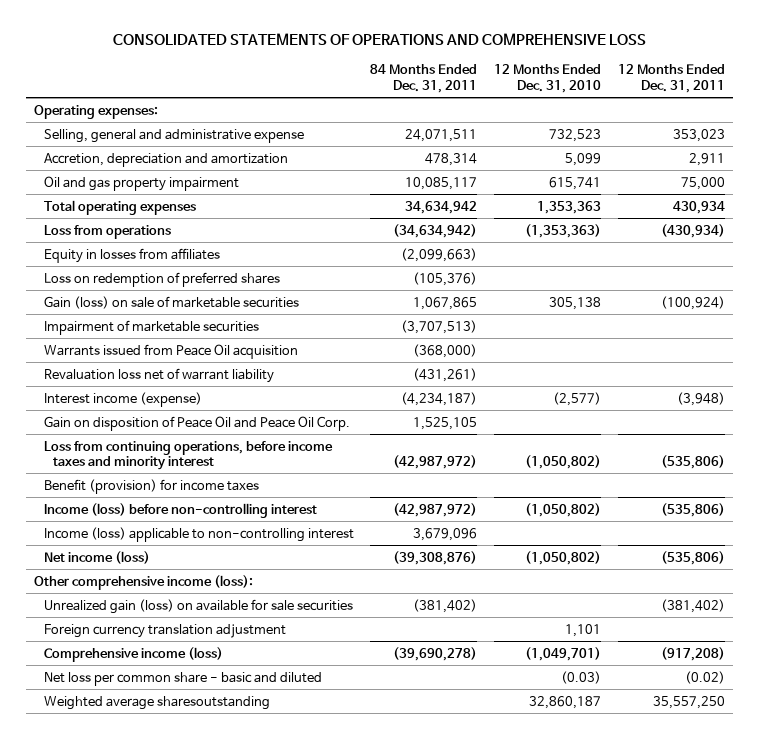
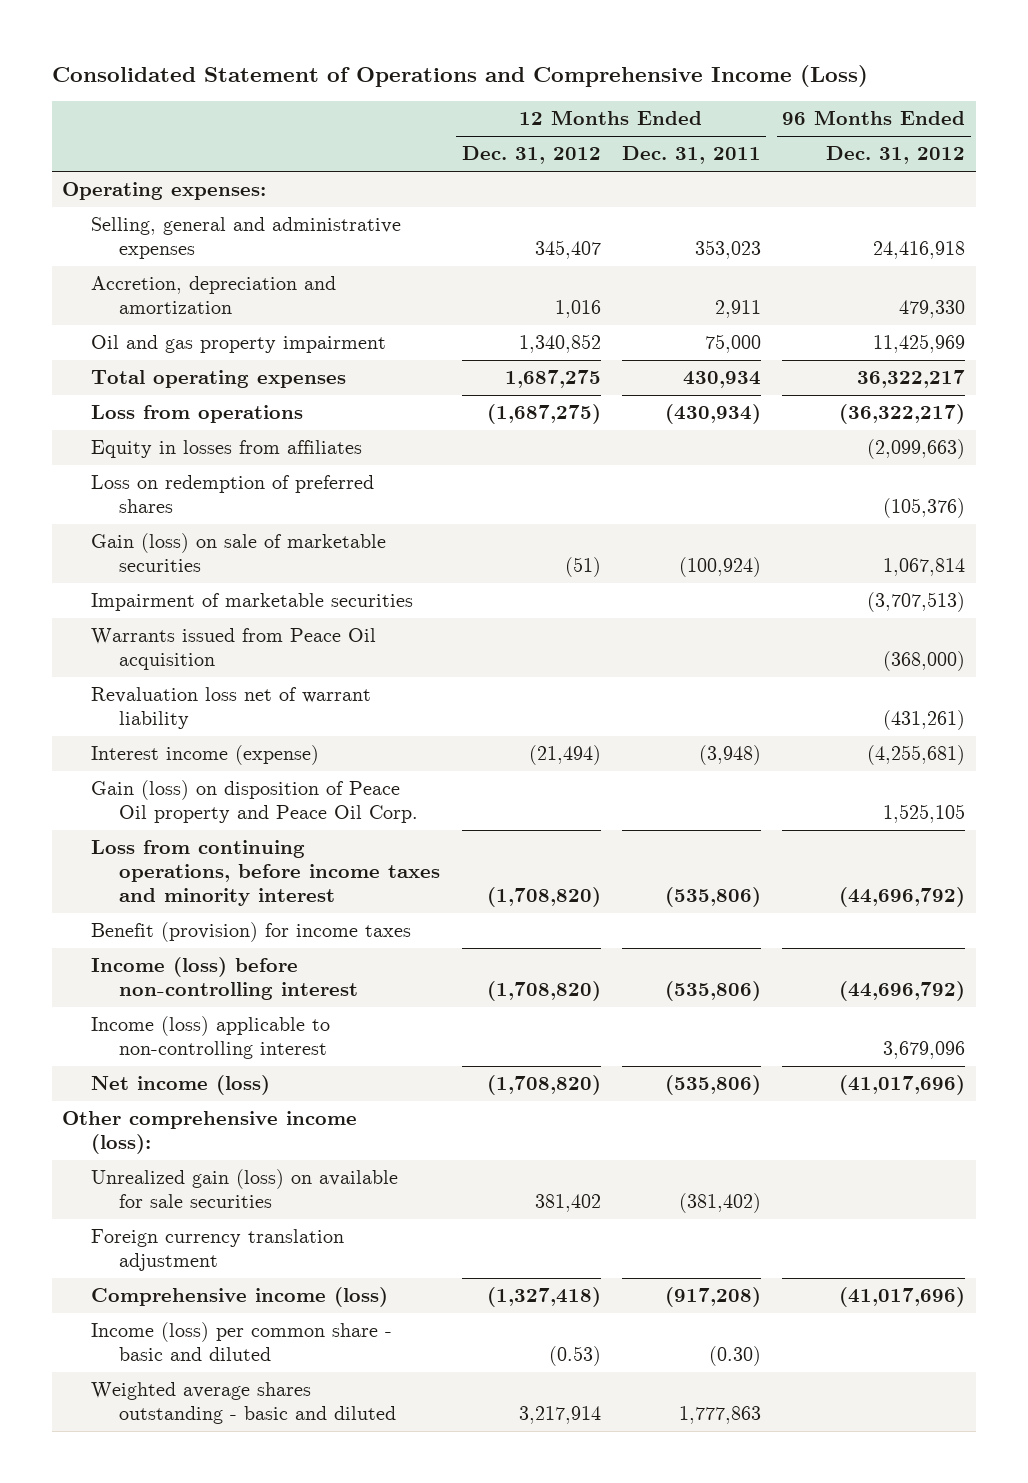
- CONSOLIDATED STATEMENTS OF OPERATIONS AND COMPREHENSIVE LOSS
+ Consolidated Statement of Operations and Comprehensive Income (Loss)
- | 84 Months Ended Dec. 31, 2011 | 12 Months Ended Dec. 31, 2010 | 12 Months Ended Dec. 31, 2011
+ | 12 Months Ended Dec. 31, 2012 | 12 Months Ended Dec. 31, 2011 | 96 Months Ended Dec. 31, 2012
- Selling, general and administrative expense | 24,071,511 | 732,523 | 353,023
+ Selling, general and administrative expenses | 345,407 | 353,023 | 24,416,918
- Gain on disposition of Peace Oil and Peace Oil Corp. | 1,525,105 | |
+ Gain (loss) on disposition of Peace Oil property and Peace Oil Corp. | | | 1,525,105
- Net loss per common share - basic and diluted | | (0.03) | (0.02)
- Weighted average sharesoutstanding | | 32,860,187 | 35,557,250
+ Income (loss) per common share - basic and diluted | (0.53) | (0.30) |
+ Weighted average shares outstanding - basic and diluted | 3,217,914 | 1,777,863 |

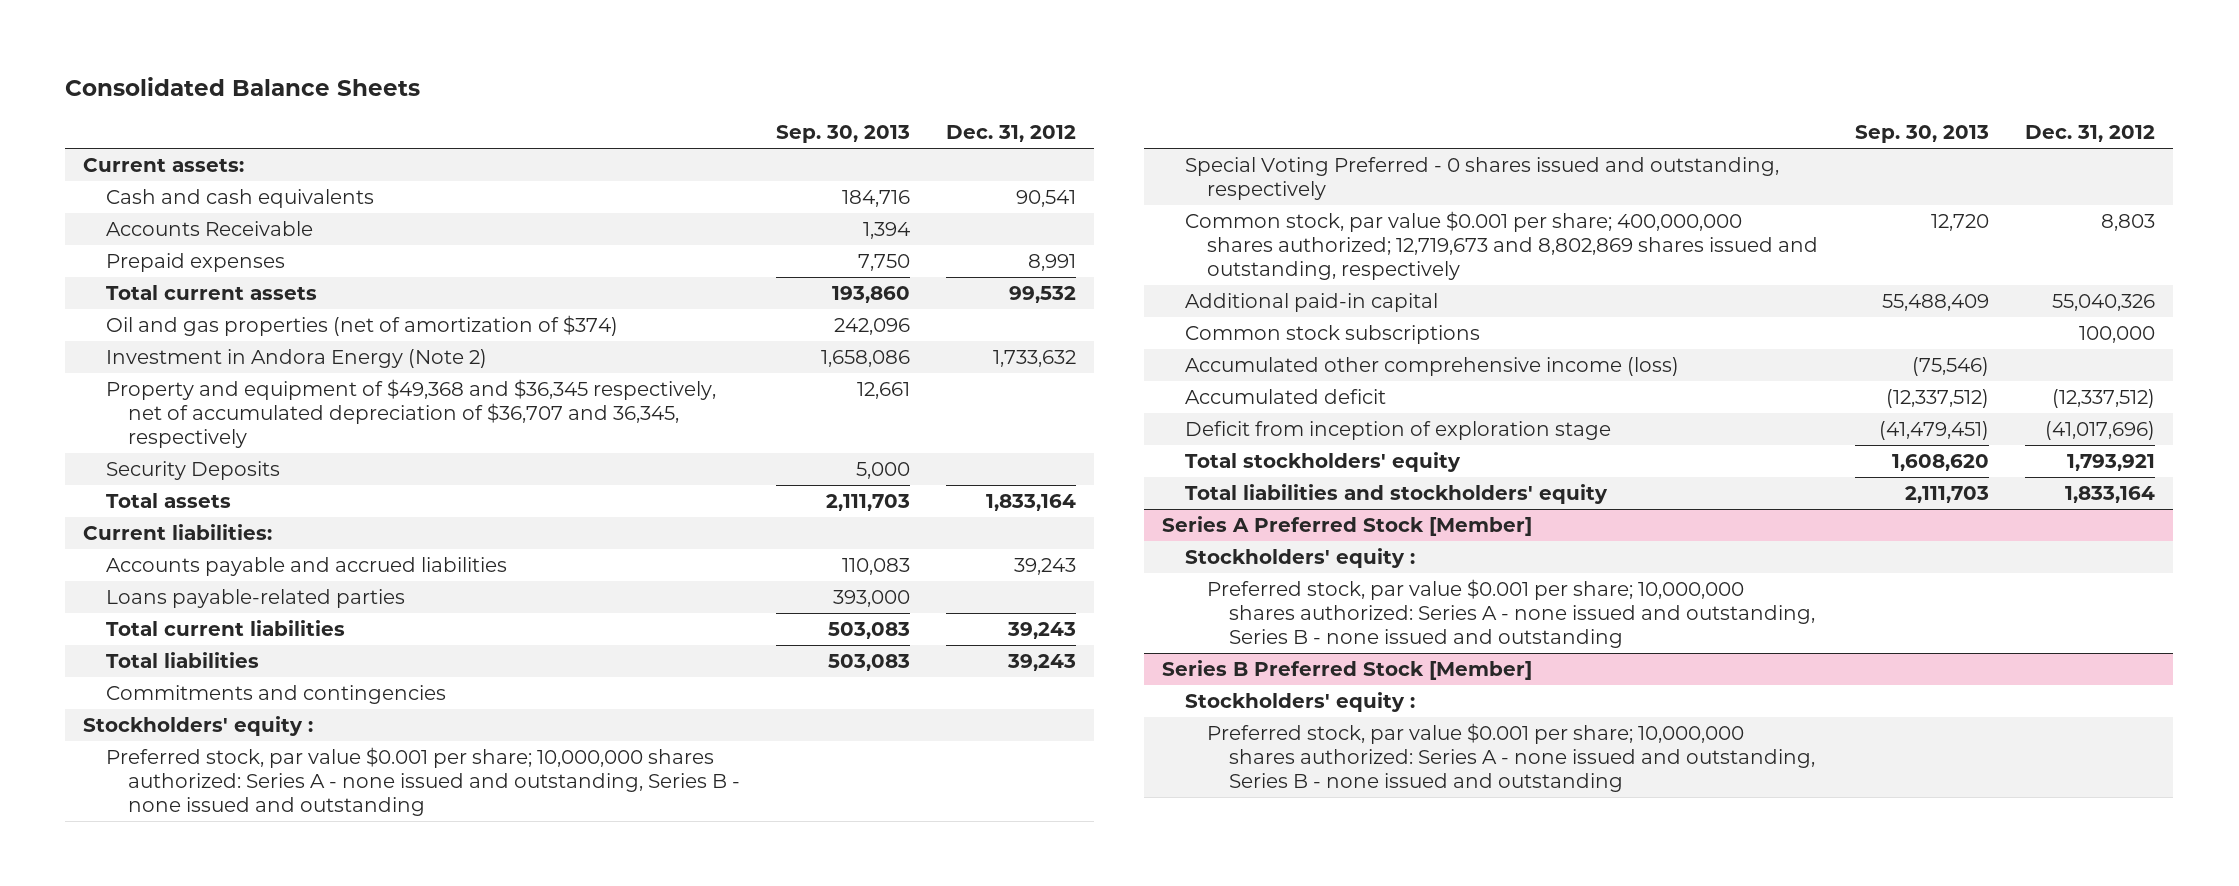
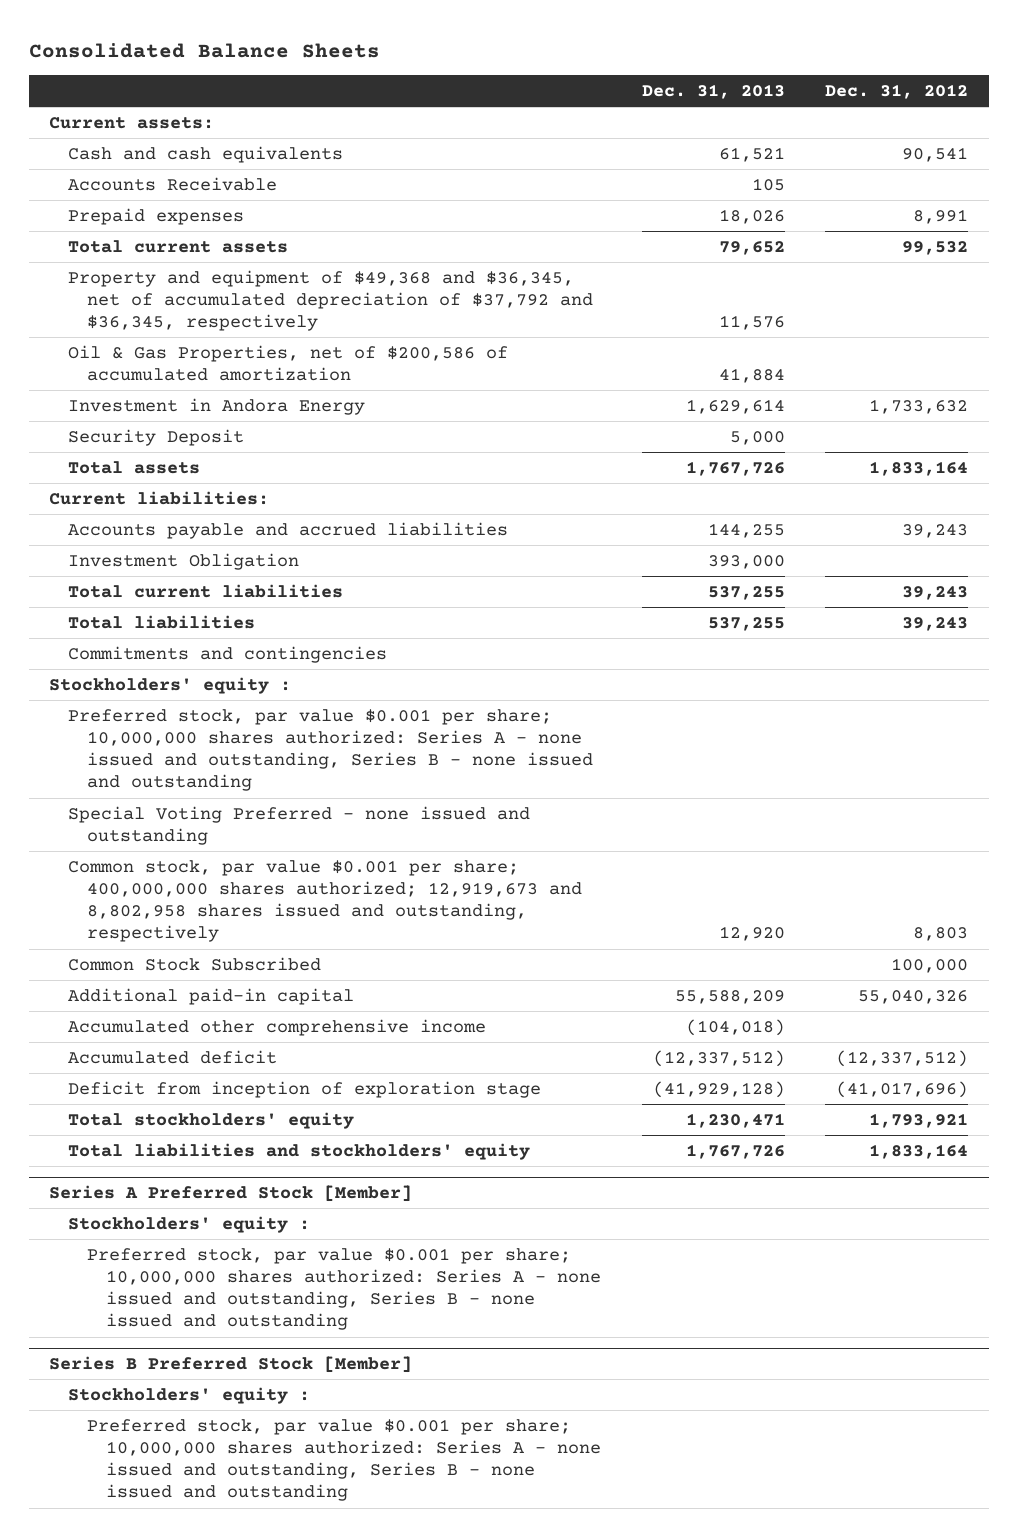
- | Sep. 30, 2013 | Dec. 31, 2012
+ | Dec. 31, 2013 | Dec. 31, 2012
- Oil and gas properties (net of amortization of $374) | 242,096 |
- Investment in Andora Energy (Note 2) | 1,658,086 | 1,733,632
- Property and equipment of $49,368 and $36,345 respectively, net of accumulated depreciation of $36,707 and 36,345, respectively | 12,661 |
- Security Deposits | 5,000 |
+ Property and equipment of $49,368 and $36,345, net of accumulated depreciation of $37,792 and $36,345, respectively | 11,576 |
+ Oil & Gas Properties, net of $200,586 of accumulated amortization | 41,884 |
+ Investment in Andora Energy | 1,629,614 | 1,733,632
+ Security Deposit | 5,000 |
- Loans payable-related parties | 393,000 |
+ Investment Obligation | 393,000 |
- Special Voting Preferred - 0 shares issued and outstanding, respectively
- Common stock, par value $0.001 per share; 400,000,000 shares authorized; 12,719,673 and 8,802,869 shares issued and outstanding, respectively | 12,720 | 8,803
+ Special Voting Preferred - none issued and outstanding
+ Common stock, par value $0.001 per share; 400,000,000 shares authorized; 12,919,673 and 8,802,958 shares issued and outstanding, respectively | 12,920 | 8,803
+ Common Stock Subscribed | | 100,000
- Common stock subscriptions | | 100,000
- Accumulated other comprehensive income (loss) | (75,546) |
+ Accumulated other comprehensive income | (104,018) |

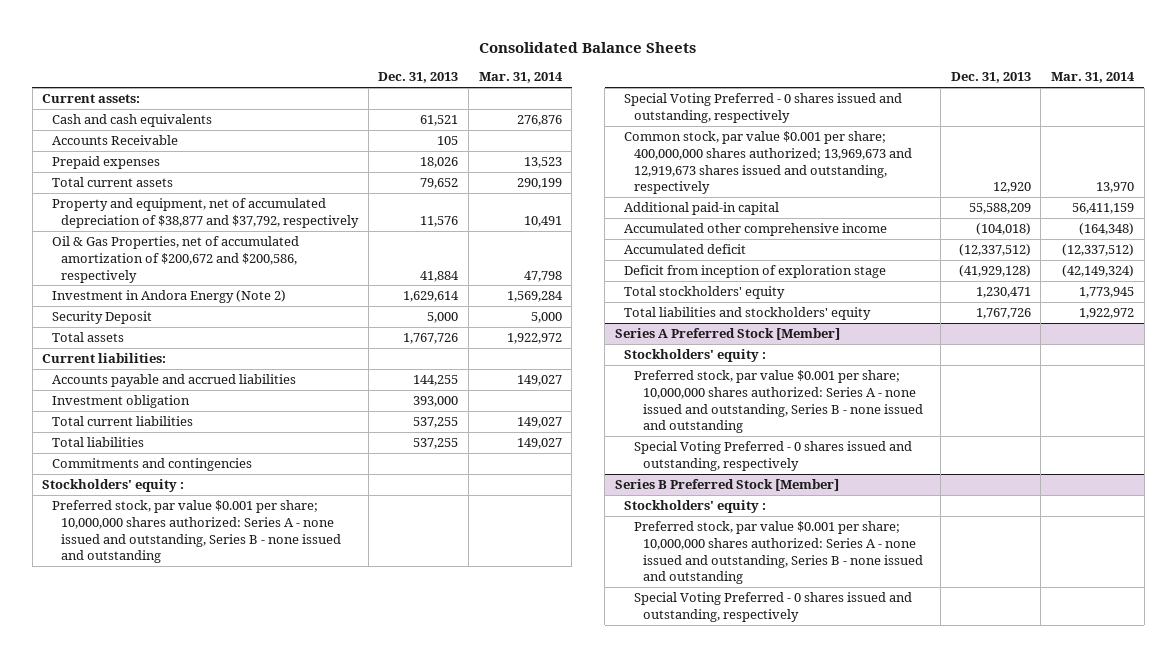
- | Dec. 31, 2013 | Dec. 31, 2012
+ | Dec. 31, 2013 | Mar. 31, 2014
- Property and equipment of $49,368 and $36,345, net of accumulated depreciation of $37,792 and $36,345, respectively | 11,576 |
- Oil & Gas Properties, net of $200,586 of accumulated amortization | 41,884 |
- Investment in Andora Energy | 1,629,614 | 1,733,632
+ Property and equipment, net of accumulated depreciation of $38,877 and $37,792, respectively | 11,576 | 10,491
+ Oil & Gas Properties, net of accumulated amortization of $200,672 and $200,586, respectively | 41,884 | 47,798
+ Investment in Andora Energy (Note 2) | 1,629,614 | 1,569,284
- Investment Obligation | 393,000 |
+ Investment obligation | 393,000 |
- Special Voting Preferred - none issued and outstanding
- Common stock, par value $0.001 per share; 400,000,000 shares authorized; 12,919,673 and 8,802,958 shares issued and outstanding, respectively | 12,920 | 8,803
- Common Stock Subscribed | | 100,000
+ Special Voting Preferred - 0 shares issued and outstanding, respectively
+ Common stock, par value $0.001 per share; 400,000,000 shares authorized; 13,969,673 and 12,919,673 shares issued and outstanding, respectively | 12,920 | 13,970
@ Series A Preferred Stock [Member]
+ Special Voting Preferred - 0 shares issued and outstanding, respectively
@ Series B Preferred Stock [Member]
+ Special Voting Preferred - 0 shares issued and outstanding, respectively

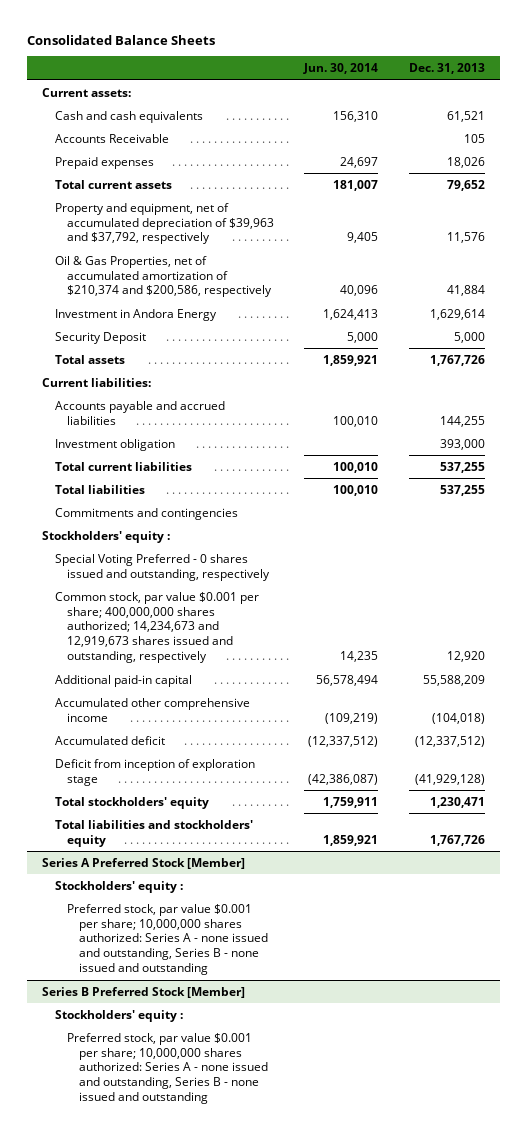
- | Dec. 31, 2013 | Mar. 31, 2014
+ | Jun. 30, 2014 | Dec. 31, 2013
- Property and equipment, net of accumulated depreciation of $38,877 and $37,792, respectively | 11,576 | 10,491
- Oil & Gas Properties, net of accumulated amortization of $200,672 and $200,586, respectively | 41,884 | 47,798
- Investment in Andora Energy (Note 2) | 1,629,614 | 1,569,284
+ Property and equipment, net of accumulated depreciation of $39,963 and $37,792, respectively | 9,405 | 11,576
+ Oil & Gas Properties, net of accumulated amortization of $210,374 and $200,586, respectively | 40,096 | 41,884
+ Investment in Andora Energy | 1,624,413 | 1,629,614
- Preferred stock, par value $0.001 per share; 10,000,000 shares authorized: Series A - none issued and outstanding, Series B - none issued and outstanding
- Common stock, par value $0.001 per share; 400,000,000 shares authorized; 13,969,673 and 12,919,673 shares issued and outstanding, respectively | 12,920 | 13,970
+ Common stock, par value $0.001 per share; 400,000,000 shares authorized; 14,234,673 and 12,919,673 shares issued and outstanding, respectively | 14,235 | 12,920
@ Series A Preferred Stock [Member]
- Special Voting Preferred - 0 shares issued and outstanding, respectively
@ Series B Preferred Stock [Member]
- Special Voting Preferred - 0 shares issued and outstanding, respectively

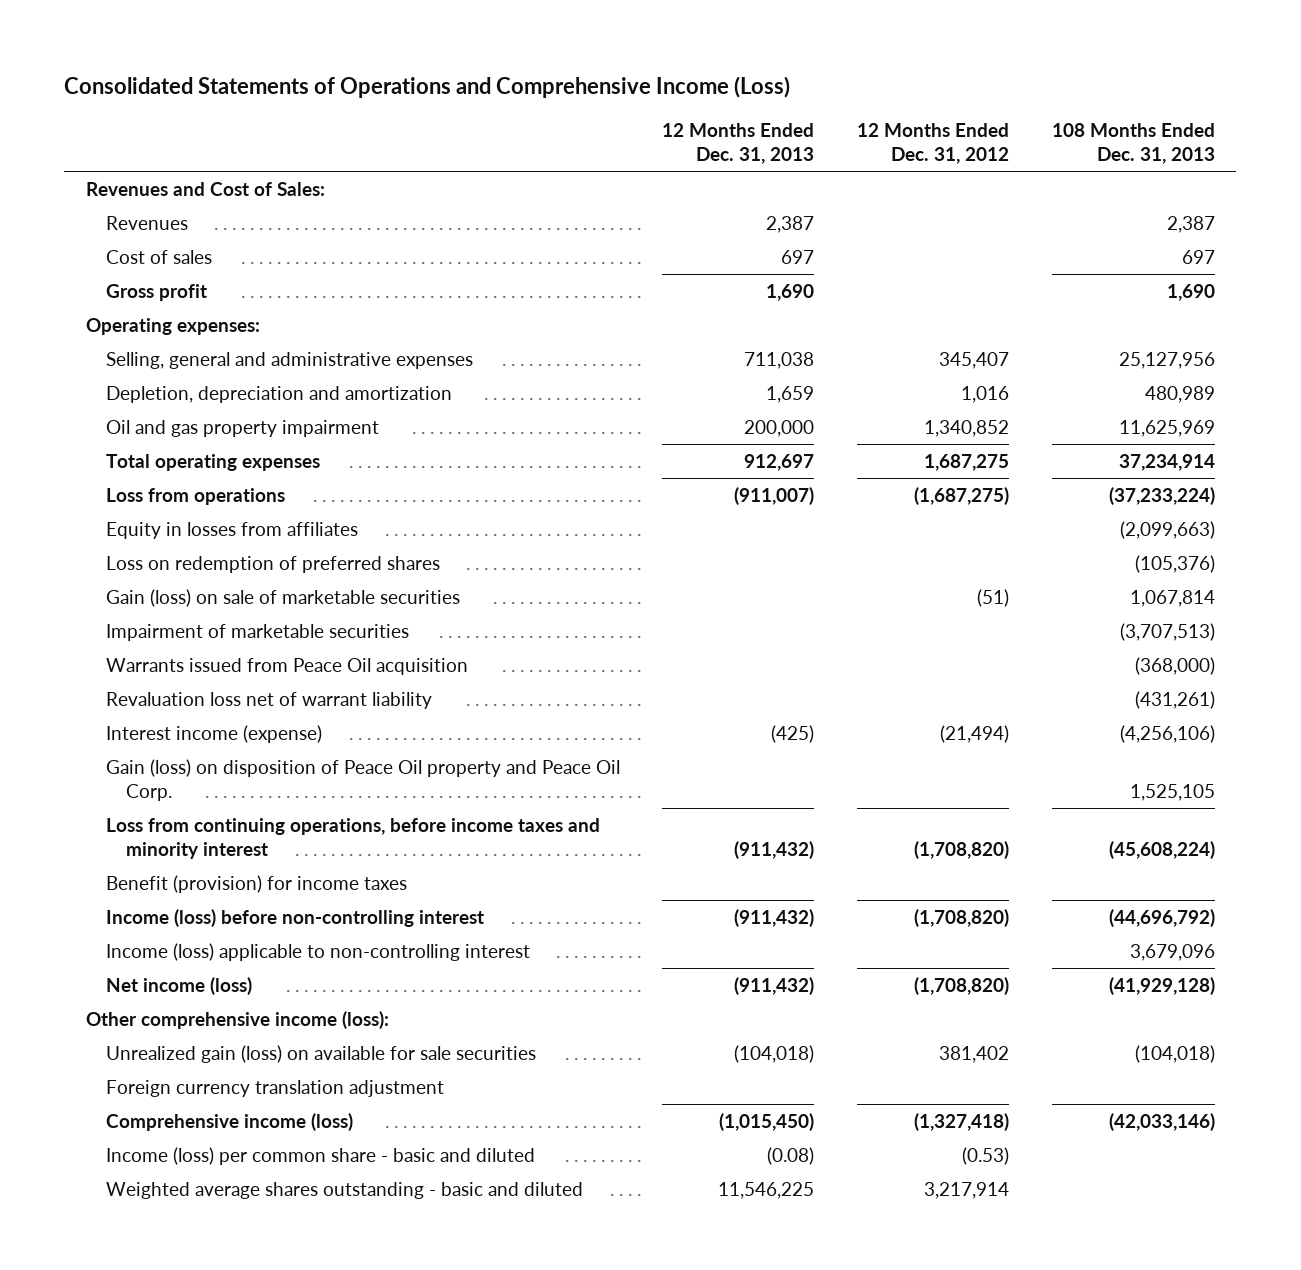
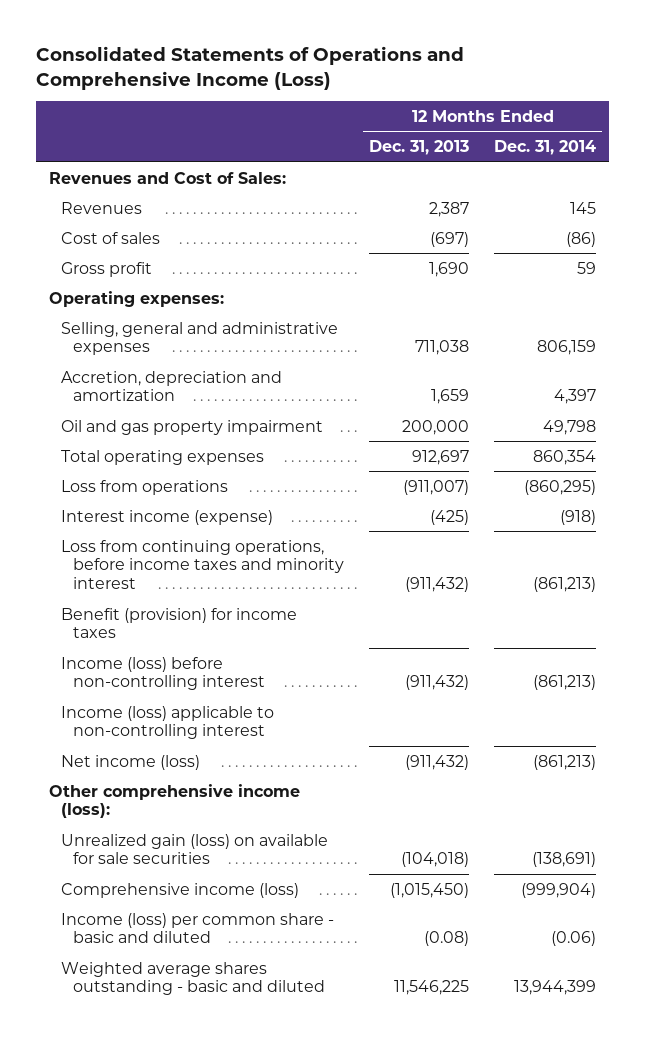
- | 12 Months Ended Dec. 31, 2013 | 12 Months Ended Dec. 31, 2012 | 108 Months Ended Dec. 31, 2013
+ | 12 Months Ended Dec. 31, 2013 | 12 Months Ended Dec. 31, 2014
- Cost of sales | 697 | | 697
+ Cost of sales | (697) | (86)
- Depletion, depreciation and amortization | 1,659 | 1,016 | 480,989
+ Accretion, depreciation and amortization | 1,659 | 4,397
- Equity in losses from affiliates | | | (2,099,663)
- Loss on redemption of preferred shares | | | (105,376)
- Gain (loss) on sale of marketable securities | | (51) | 1,067,814
- Impairment of marketable securities | | | (3,707,513)
- Warrants issued from Peace Oil acquisition | | | (368,000)
- Revaluation loss net of warrant liability | | | (431,261)
- Gain (loss) on disposition of Peace Oil property and Peace Oil Corp. | | | 1,525,105
- Foreign currency translation adjustment

